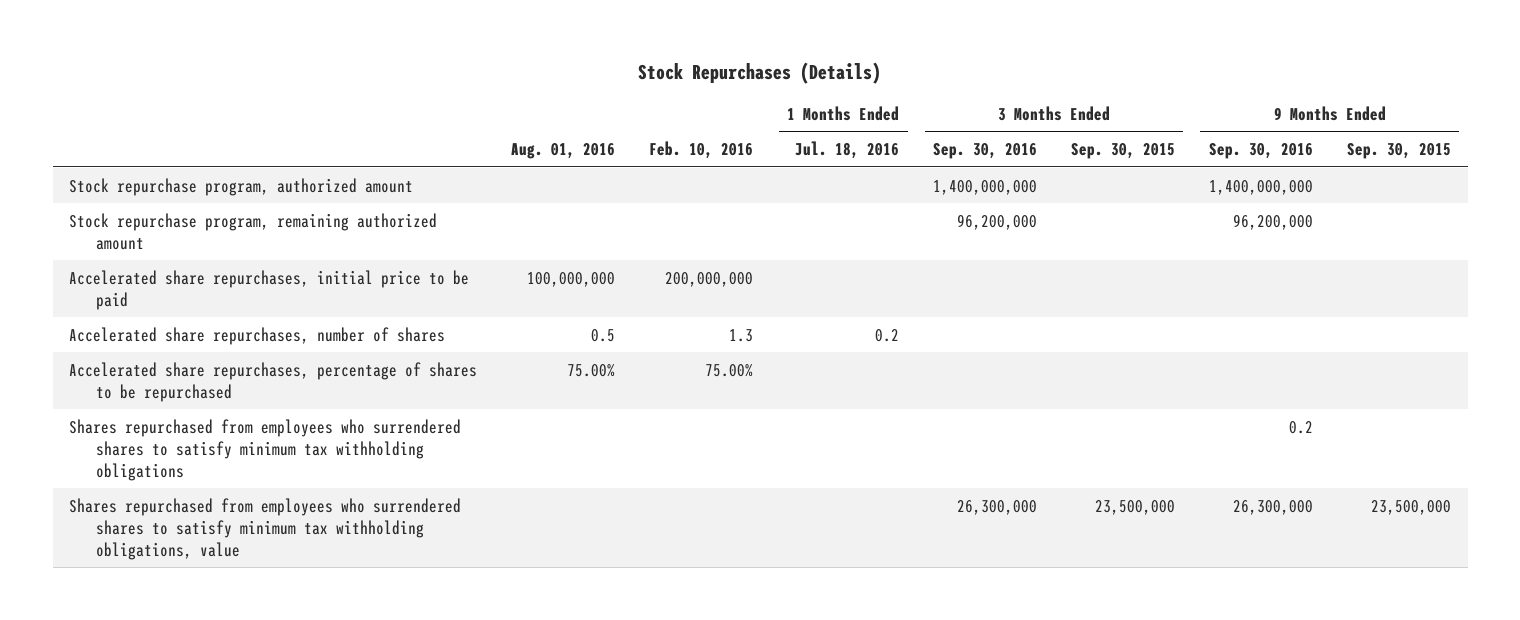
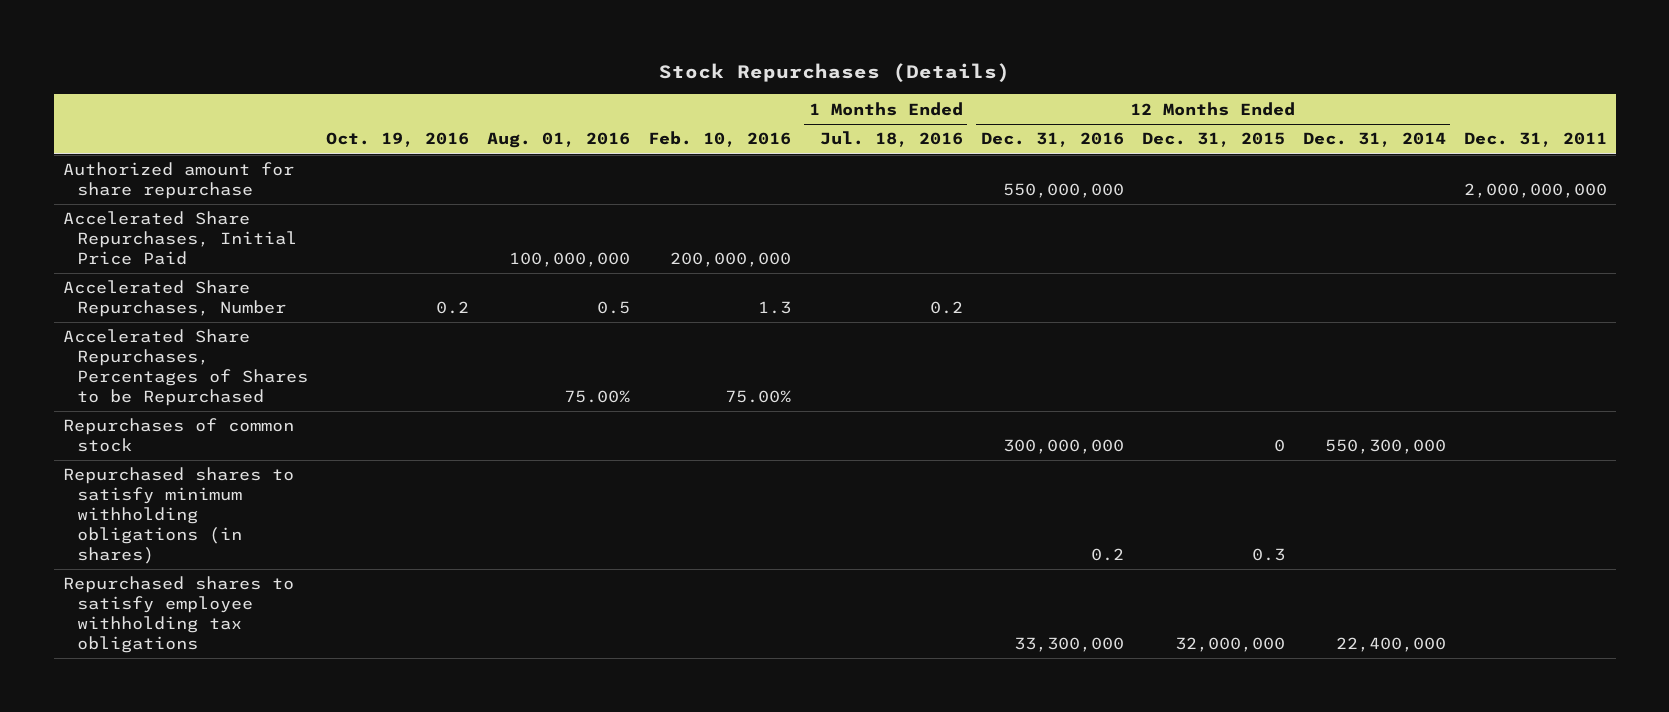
- | Aug. 01, 2016 | Feb. 10, 2016 | 1 Months Ended Jul. 18, 2016 | 3 Months Ended Sep. 30, 2016 | 3 Months Ended Sep. 30, 2015 | 9 Months Ended Sep. 30, 2016 | 9 Months Ended Sep. 30, 2015
+ | Oct. 19, 2016 | Aug. 01, 2016 | Feb. 10, 2016 | 1 Months Ended Jul. 18, 2016 | 12 Months Ended Dec. 31, 2016 | 12 Months Ended Dec. 31, 2015 | 12 Months Ended Dec. 31, 2014 | Dec. 31, 2011
- Stock repurchase program, authorized amount | | | | 1,400,000,000 | | 1,400,000,000 |
- Stock repurchase program, remaining authorized amount | | | | 96,200,000 | | 96,200,000 |
- Accelerated share repurchases, initial price to be paid | 100,000,000 | 200,000,000 | | | | |
- Accelerated share repurchases, number of shares | 0.5 | 1.3 | 0.2 | | | |
- Accelerated share repurchases, percentage of shares to be repurchased | 75.00% | 75.00% | | | | |
- Shares repurchased from employees who surrendered shares to satisfy minimum tax withholding obligations | | | | | | 0.2 |
- Shares repurchased from employees who surrendered shares to satisfy minimum tax withholding obligations, value | | | | 26,300,000 | 23,500,000 | 26,300,000 | 23,500,000
+ Authorized amount for share repurchase | | | | | 550,000,000 | | | 2,000,000,000
+ Accelerated Share Repurchases, Initial Price Paid | | 100,000,000 | 200,000,000 | | | | |
+ Accelerated Share Repurchases, Number | 0.2 | 0.5 | 1.3 | 0.2 | | | |
+ Accelerated Share Repurchases, Percentages of Shares to be Repurchased | | 75.00% | 75.00% | | | | |
+ Repurchases of common stock | | | | | 300,000,000 | 0 | 550,300,000 |
+ Repurchased shares to satisfy minimum withholding obligations (in shares) | | | | | 0.2 | 0.3 | |
+ Repurchased shares to satisfy employee withholding tax obligations | | | | | 33,300,000 | 32,000,000 | 22,400,000 |

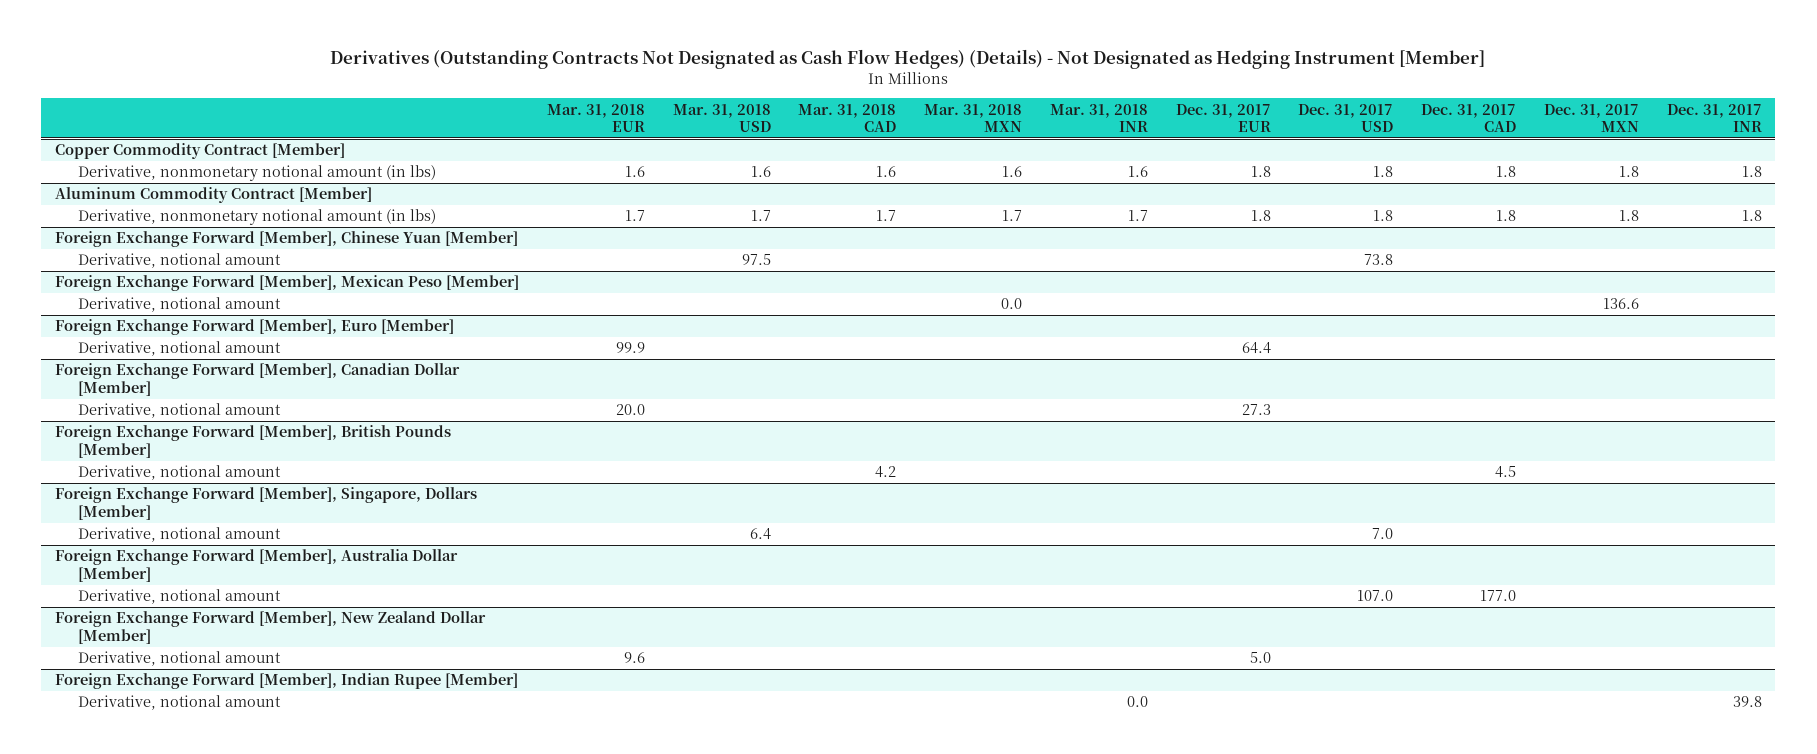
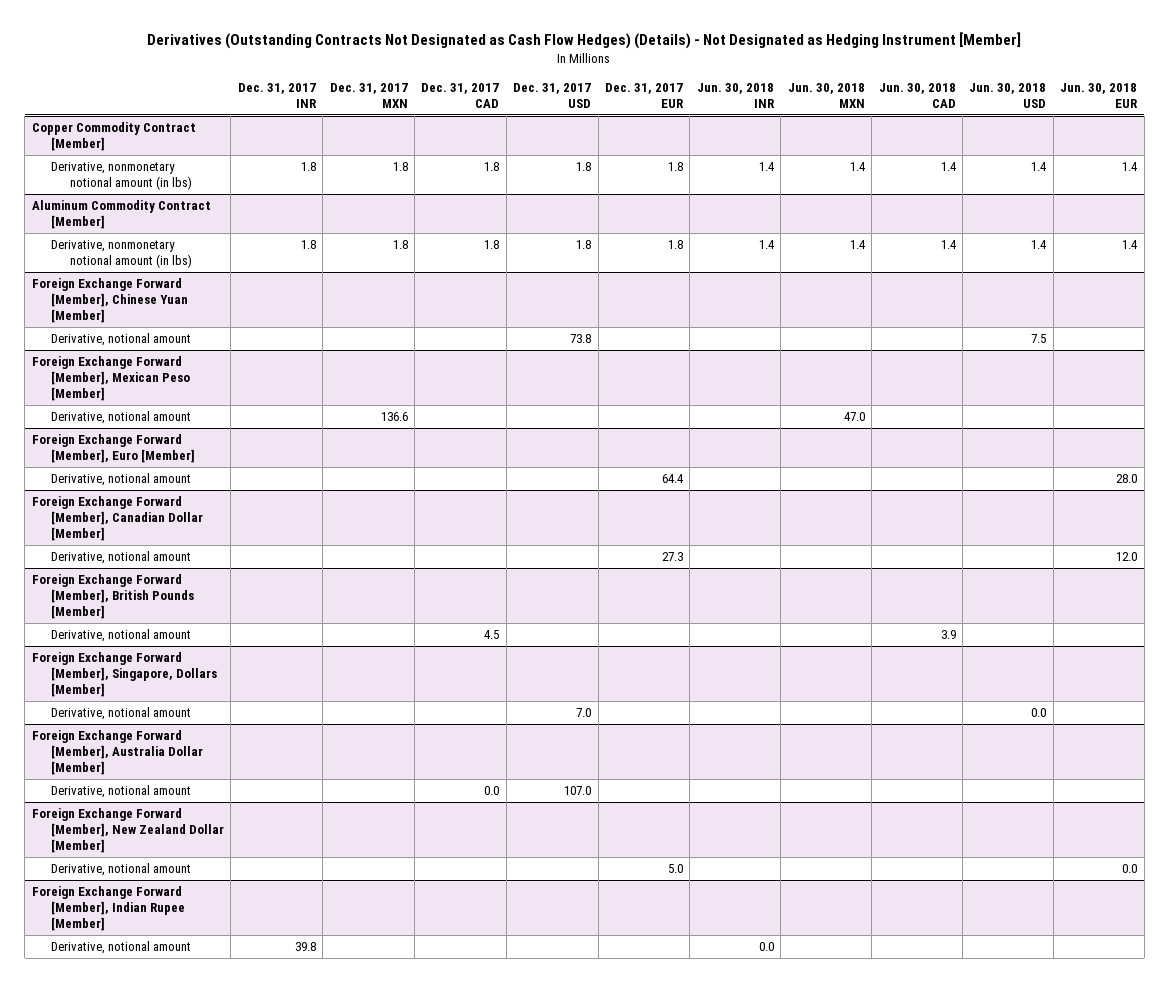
- | Mar. 31, 2018 EUR | Mar. 31, 2018 USD | Mar. 31, 2018 CAD | Mar. 31, 2018 MXN | Mar. 31, 2018 INR | Dec. 31, 2017 EUR | Dec. 31, 2017 USD | Dec. 31, 2017 CAD | Dec. 31, 2017 MXN | Dec. 31, 2017 INR
+ | Dec. 31, 2017 INR | Dec. 31, 2017 MXN | Dec. 31, 2017 CAD | Dec. 31, 2017 USD | Dec. 31, 2017 EUR | Jun. 30, 2018 INR | Jun. 30, 2018 MXN | Jun. 30, 2018 CAD | Jun. 30, 2018 USD | Jun. 30, 2018 EUR
@ Foreign Exchange Forward [Member], Australia Dollar [Member]
- Derivative, notional amount | | | | | | | 107.0 | 177.0 | |
+ Derivative, notional amount | | | 0.0 | 107.0 | | | | | |

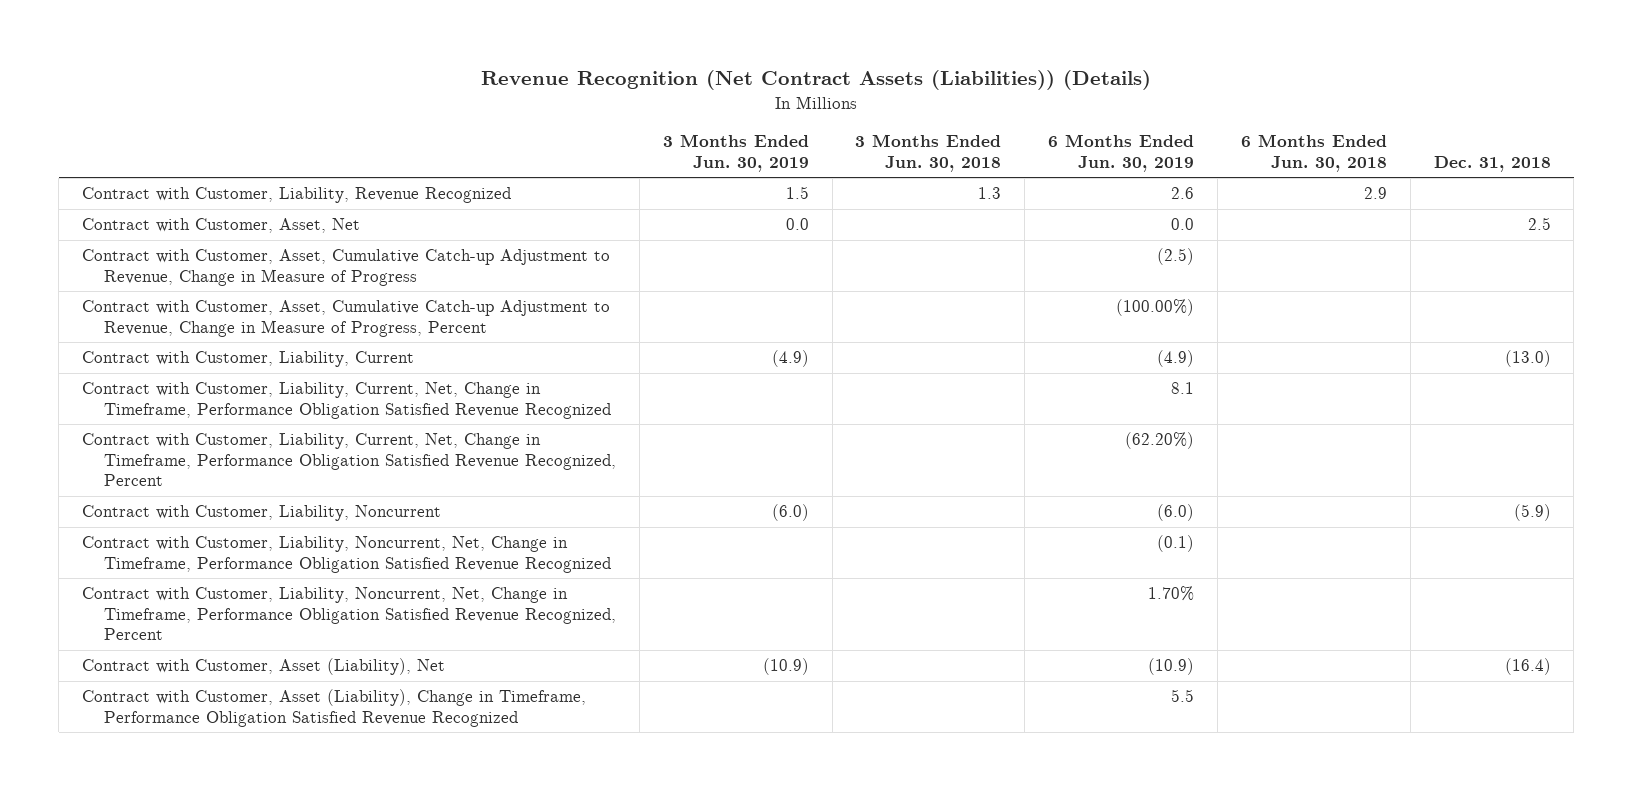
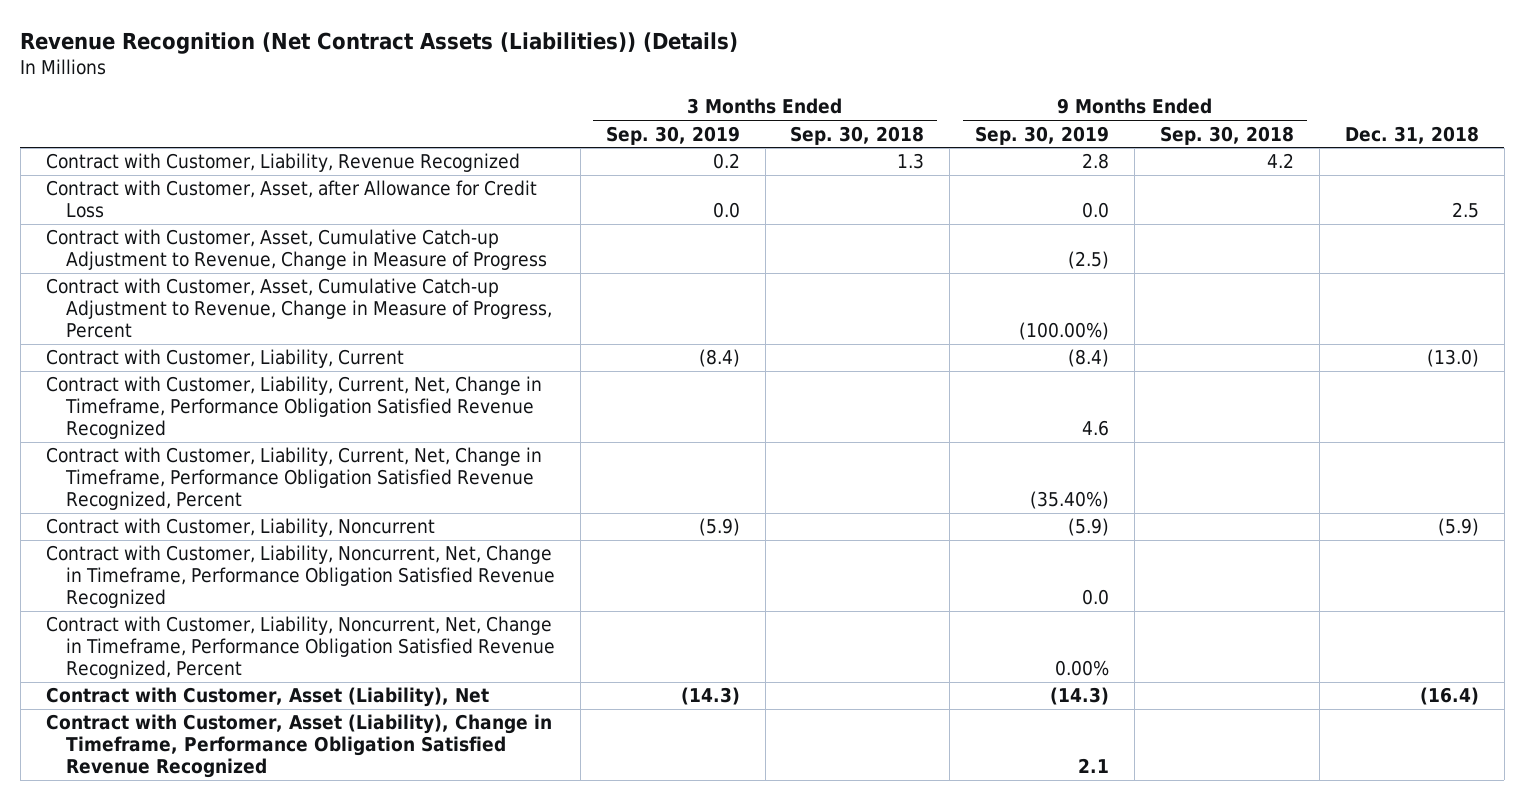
- | 3 Months Ended Jun. 30, 2019 | 3 Months Ended Jun. 30, 2018 | 6 Months Ended Jun. 30, 2019 | 6 Months Ended Jun. 30, 2018 | Dec. 31, 2018
+ | 3 Months Ended Sep. 30, 2019 | 3 Months Ended Sep. 30, 2018 | 9 Months Ended Sep. 30, 2019 | 9 Months Ended Sep. 30, 2018 | Dec. 31, 2018
- Contract with Customer, Asset, Net | 0.0 | | 0.0 | | 2.5
+ Contract with Customer, Asset, after Allowance for Credit Loss | 0.0 | | 0.0 | | 2.5

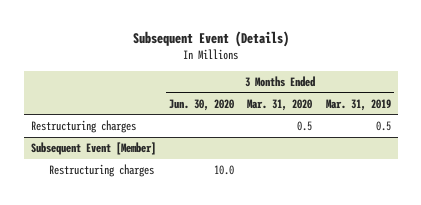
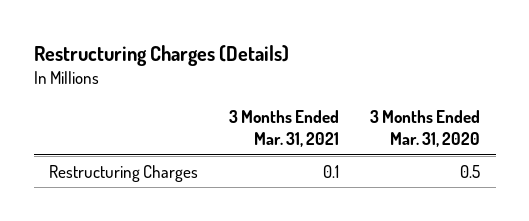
- Subsequent Event (Details)
+ Restructuring Charges (Details)
- | 3 Months Ended Jun. 30, 2020 | 3 Months Ended Mar. 31, 2020 | 3 Months Ended Mar. 31, 2019
+ | 3 Months Ended Mar. 31, 2021 | 3 Months Ended Mar. 31, 2020
- Restructuring charges | | 0.5 | 0.5
- Subsequent Event [Member]
- Restructuring charges | 10.0 | |
+ Restructuring Charges | 0.1 | 0.5

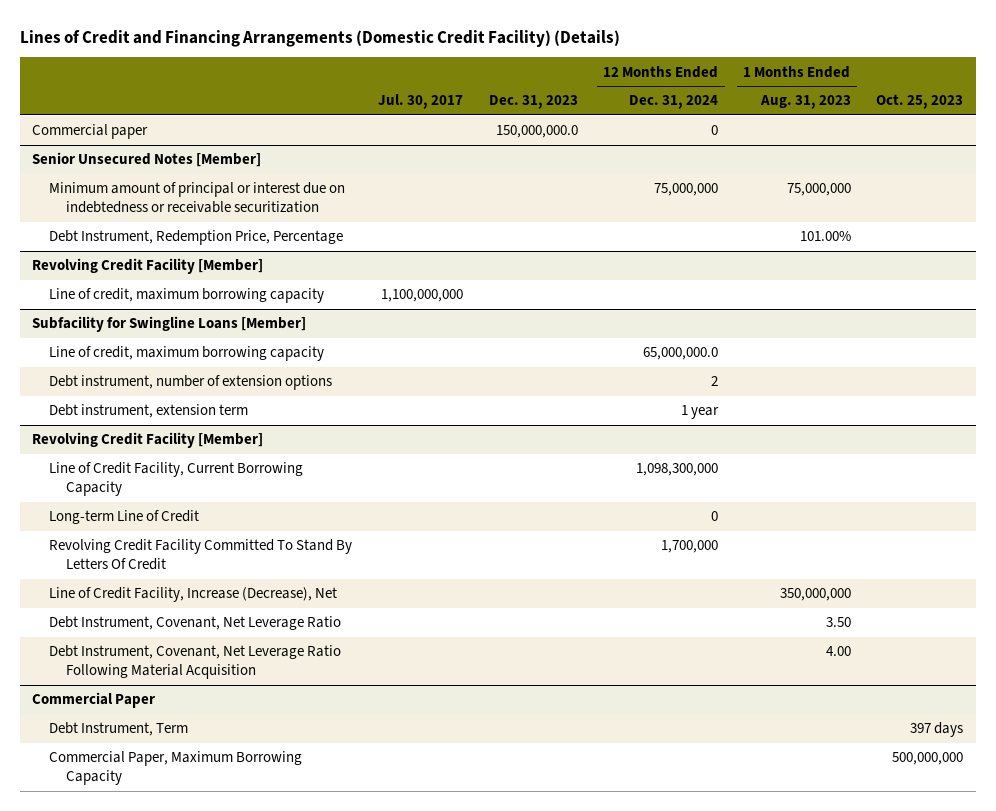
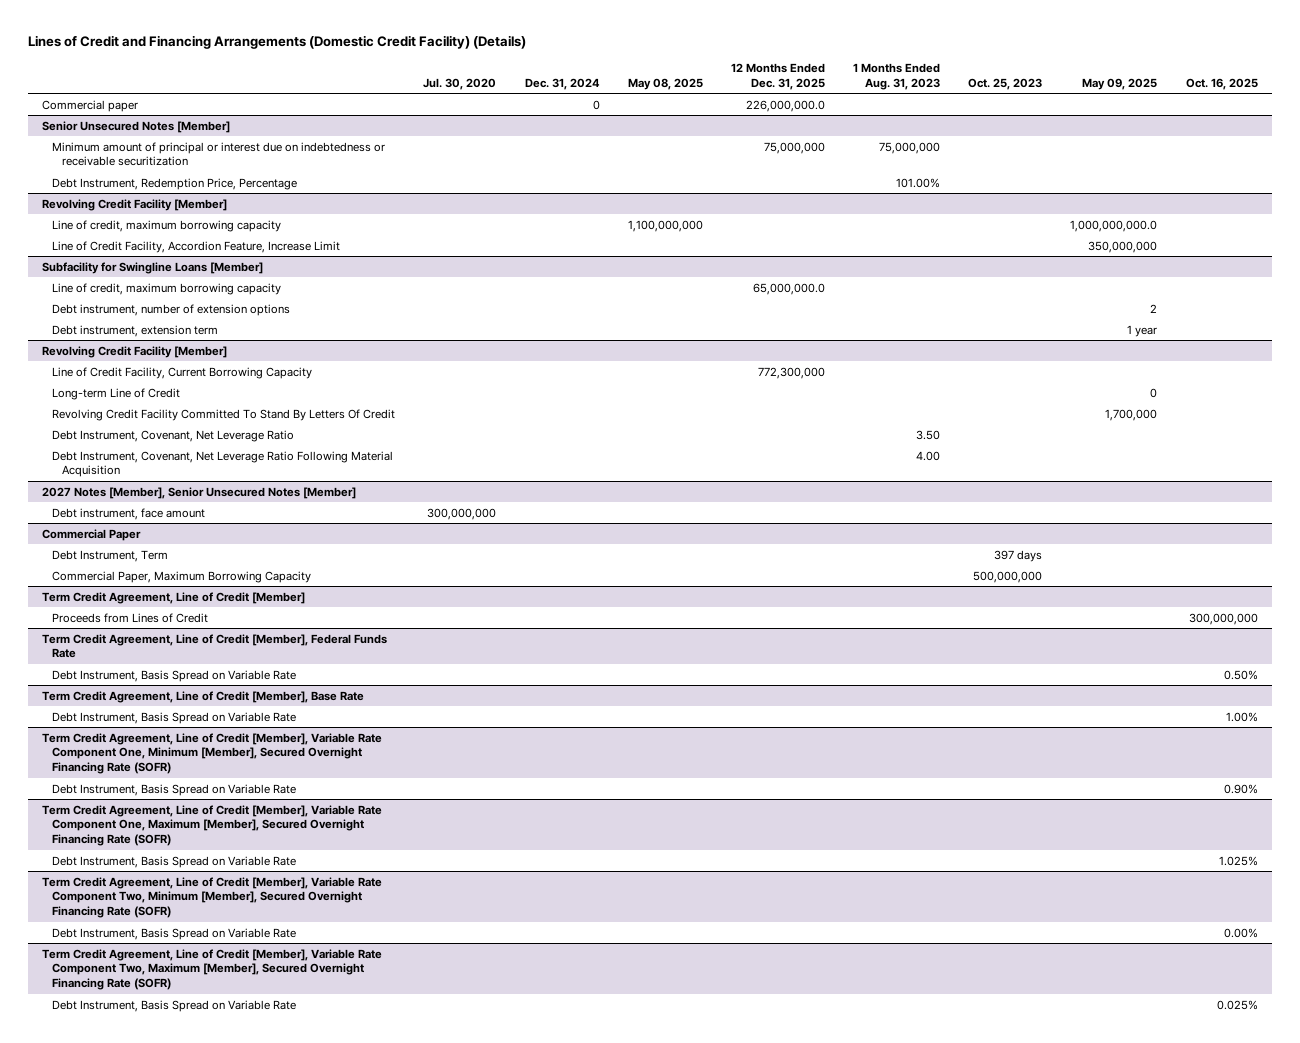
- | Jul. 30, 2017 | Dec. 31, 2023 | 12 Months Ended Dec. 31, 2024 | 1 Months Ended Aug. 31, 2023 | Oct. 25, 2023
+ | Jul. 30, 2020 | Dec. 31, 2024 | May 08, 2025 | 12 Months Ended Dec. 31, 2025 | 1 Months Ended Aug. 31, 2023 | Oct. 25, 2023 | May 09, 2025 | Oct. 16, 2025
@ Revolving Credit Facility [Member]
+ Line of Credit Facility, Accordion Feature, Increase Limit | | | | | | | 350,000,000 |
- Line of Credit Facility, Increase (Decrease), Net | | | | 350,000,000 |
+ 2027 Notes [Member], Senior Unsecured Notes [Member]
+ Debt instrument, face amount | 300,000,000 | | | | | | |
+ Term Credit Agreement, Line of Credit [Member]
+ Proceeds from Lines of Credit | | | | | | | | 300,000,000
+ Term Credit Agreement, Line of Credit [Member], Federal Funds Rate
+ Debt Instrument, Basis Spread on Variable Rate | | | | | | | | 0.50%
+ Term Credit Agreement, Line of Credit [Member], Base Rate
+ Debt Instrument, Basis Spread on Variable Rate | | | | | | | | 1.00%
+ Term Credit Agreement, Line of Credit [Member], Variable Rate Component One, Minimum [Member], Secured Overnight Financing Rate (SOFR)
+ Debt Instrument, Basis Spread on Variable Rate | | | | | | | | 0.90%
+ Term Credit Agreement, Line of Credit [Member], Variable Rate Component One, Maximum [Member], Secured Overnight Financing Rate (SOFR)
+ Debt Instrument, Basis Spread on Variable Rate | | | | | | | | 1.025%
+ Term Credit Agreement, Line of Credit [Member], Variable Rate Component Two, Minimum [Member], Secured Overnight Financing Rate (SOFR)
+ Debt Instrument, Basis Spread on Variable Rate | | | | | | | | 0.00%
+ Term Credit Agreement, Line of Credit [Member], Variable Rate Component Two, Maximum [Member], Secured Overnight Financing Rate (SOFR)
+ Debt Instrument, Basis Spread on Variable Rate | | | | | | | | 0.025%

